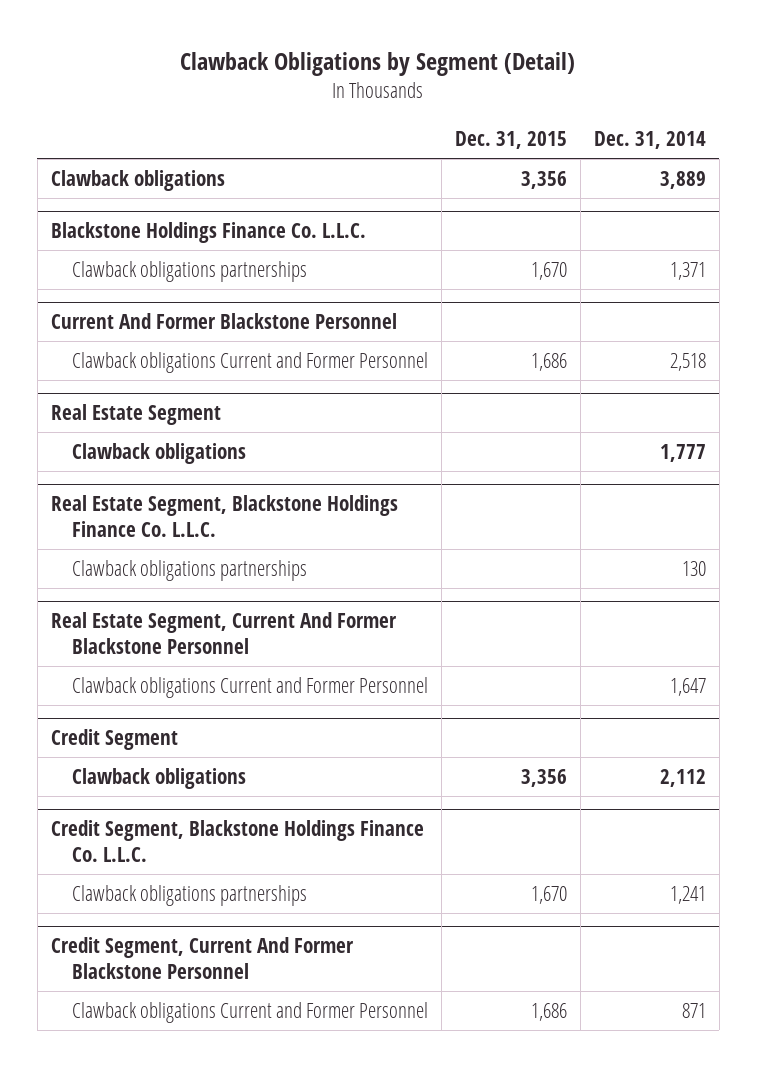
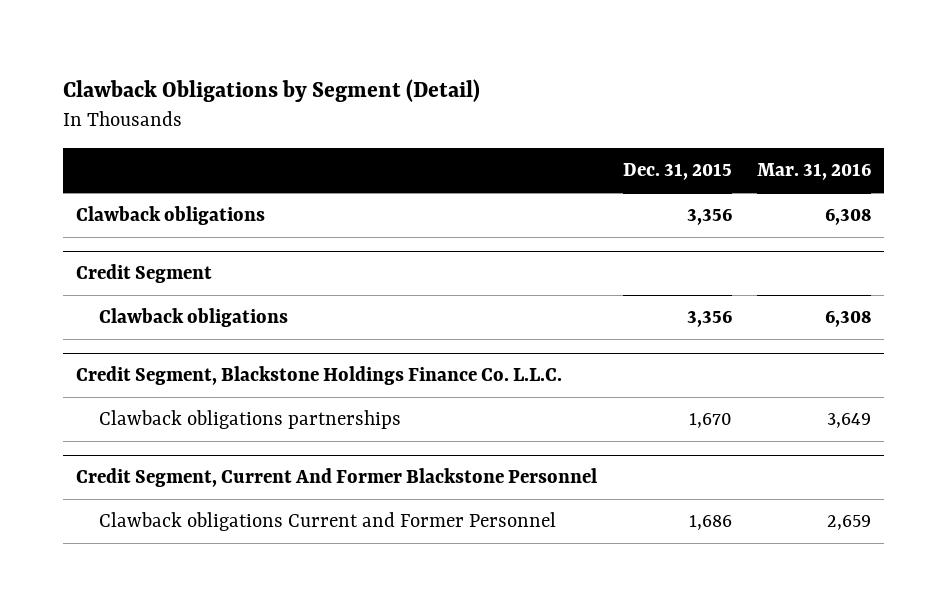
- | Dec. 31, 2015 | Dec. 31, 2014
+ | Dec. 31, 2015 | Mar. 31, 2016
- Blackstone Holdings Finance Co. L.L.C.
- Clawback obligations partnerships | 1,670 | 1,371
- Current And Former Blackstone Personnel
- Clawback obligations Current and Former Personnel | 1,686 | 2,518
- Real Estate Segment
- Clawback obligations | | 1,777
- Real Estate Segment, Blackstone Holdings Finance Co. L.L.C.
- Clawback obligations partnerships | | 130
- Real Estate Segment, Current And Former Blackstone Personnel
- Clawback obligations Current and Former Personnel | | 1,647

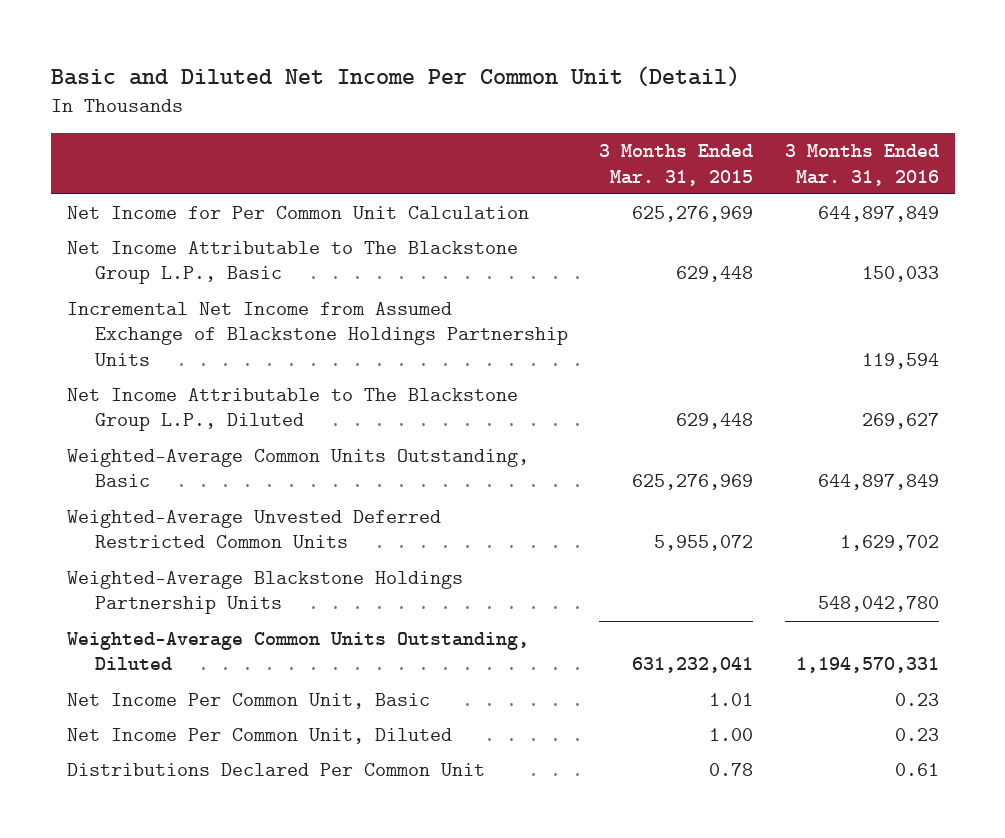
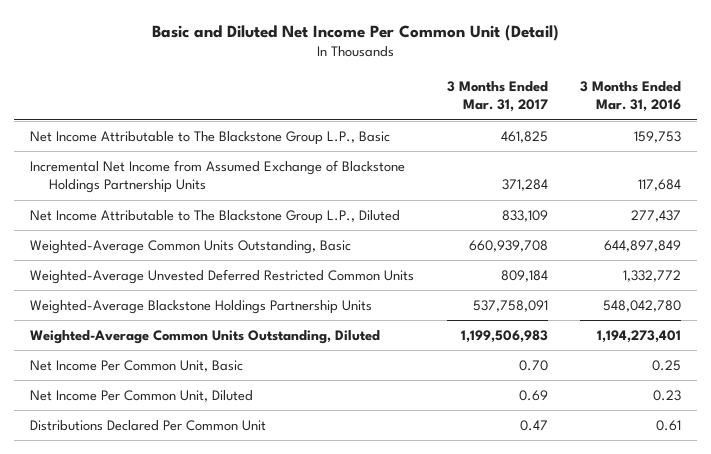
- | 3 Months Ended Mar. 31, 2015 | 3 Months Ended Mar. 31, 2016
+ | 3 Months Ended Mar. 31, 2017 | 3 Months Ended Mar. 31, 2016
- Net Income for Per Common Unit Calculation | 625,276,969 | 644,897,849
- Net Income Attributable to The Blackstone Group L.P., Basic | 629,448 | 150,033
- Incremental Net Income from Assumed Exchange of Blackstone Holdings Partnership Units | | 119,594
- Net Income Attributable to The Blackstone Group L.P., Diluted | 629,448 | 269,627
+ Net Income Attributable to The Blackstone Group L.P., Basic | 461,825 | 159,753
+ Incremental Net Income from Assumed Exchange of Blackstone Holdings Partnership Units | 371,284 | 117,684
+ Net Income Attributable to The Blackstone Group L.P., Diluted | 833,109 | 277,437
- Weighted-Average Unvested Deferred Restricted Common Units | 5,955,072 | 1,629,702
+ Weighted-Average Unvested Deferred Restricted Common Units | 809,184 | 1,332,772
- Weighted-Average Common Units Outstanding, Diluted | 631,232,041 | 1,194,570,331
- Net Income Per Common Unit, Basic | 1.01 | 0.23
+ Weighted-Average Common Units Outstanding, Diluted | 1,199,506,983 | 1,194,273,401
+ Net Income Per Common Unit, Basic | 0.70 | 0.25

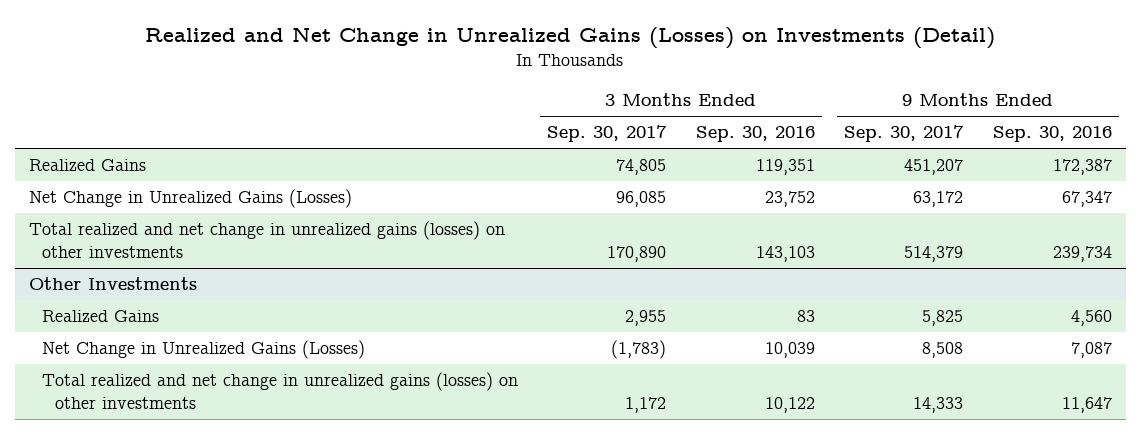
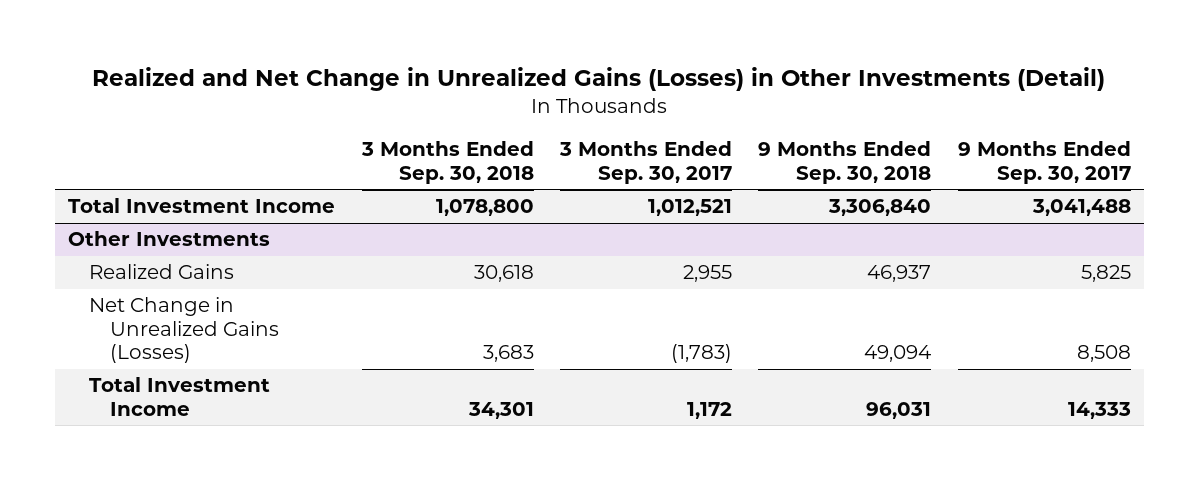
- Realized and Net Change in Unrealized Gains (Losses) on Investments (Detail)
+ Realized and Net Change in Unrealized Gains (Losses) in Other Investments (Detail)
- | 3 Months Ended Sep. 30, 2017 | 3 Months Ended Sep. 30, 2016 | 9 Months Ended Sep. 30, 2017 | 9 Months Ended Sep. 30, 2016
+ | 3 Months Ended Sep. 30, 2018 | 3 Months Ended Sep. 30, 2017 | 9 Months Ended Sep. 30, 2018 | 9 Months Ended Sep. 30, 2017
- Realized Gains | 74,805 | 119,351 | 451,207 | 172,387
- Net Change in Unrealized Gains (Losses) | 96,085 | 23,752 | 63,172 | 67,347
- Total realized and net change in unrealized gains (losses) on other investments | 170,890 | 143,103 | 514,379 | 239,734
+ Total Investment Income | 1,078,800 | 1,012,521 | 3,306,840 | 3,041,488
@ Other Investments
- Total realized and net change in unrealized gains (losses) on other investments | 1,172 | 10,122 | 14,333 | 11,647
+ Total Investment Income | 34,301 | 1,172 | 96,031 | 14,333

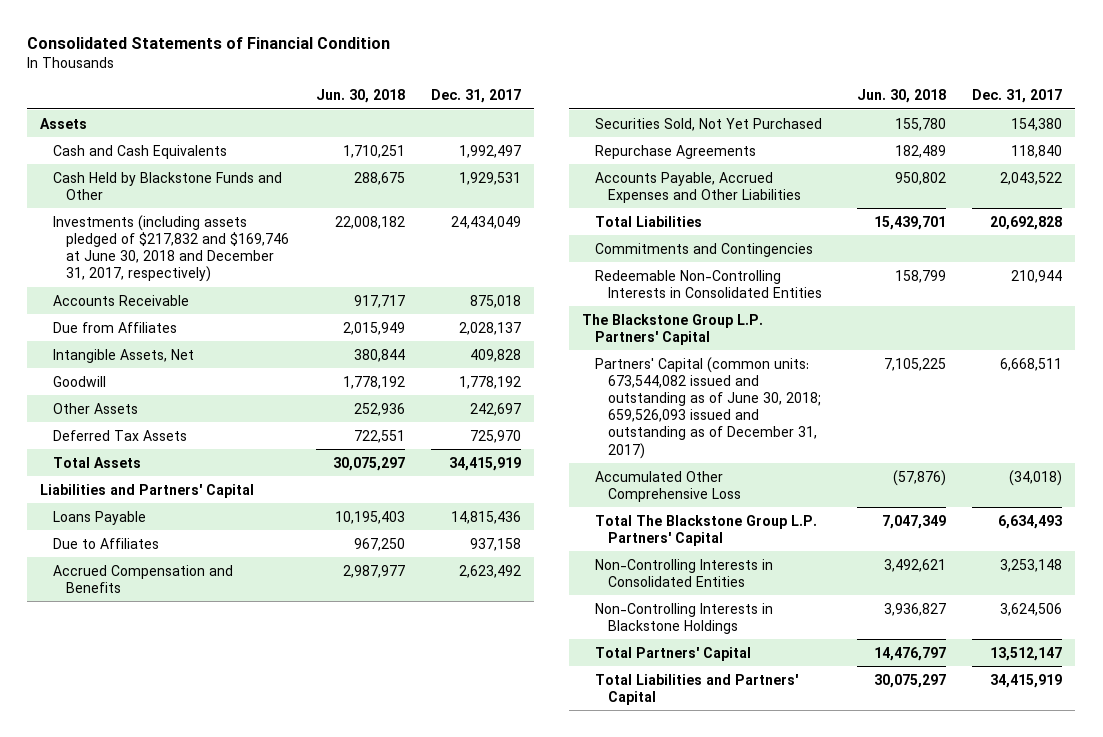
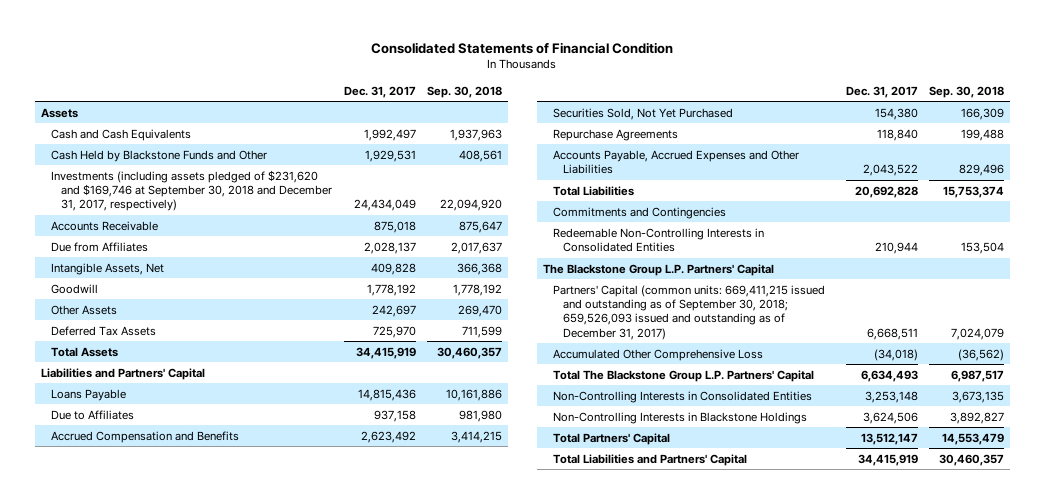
- | Jun. 30, 2018 | Dec. 31, 2017
+ | Dec. 31, 2017 | Sep. 30, 2018
- Investments (including assets pledged of $217,832 and $169,746 at June 30, 2018 and December 31, 2017, respectively) | 22,008,182 | 24,434,049
+ Investments (including assets pledged of $231,620 and $169,746 at September 30, 2018 and December 31, 2017, respectively) | 24,434,049 | 22,094,920
- Partners' Capital (common units: 673,544,082 issued and outstanding as of June 30, 2018; 659,526,093 issued and outstanding as of December 31, 2017) | 7,105,225 | 6,668,511
+ Partners' Capital (common units: 669,411,215 issued and outstanding as of September 30, 2018; 659,526,093 issued and outstanding as of December 31, 2017) | 6,668,511 | 7,024,079

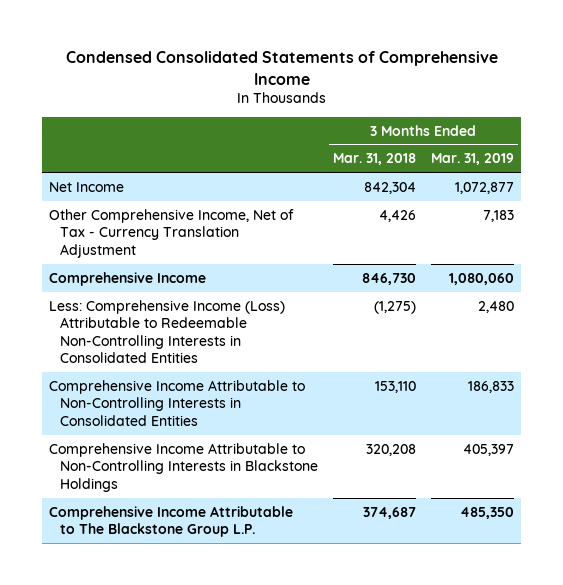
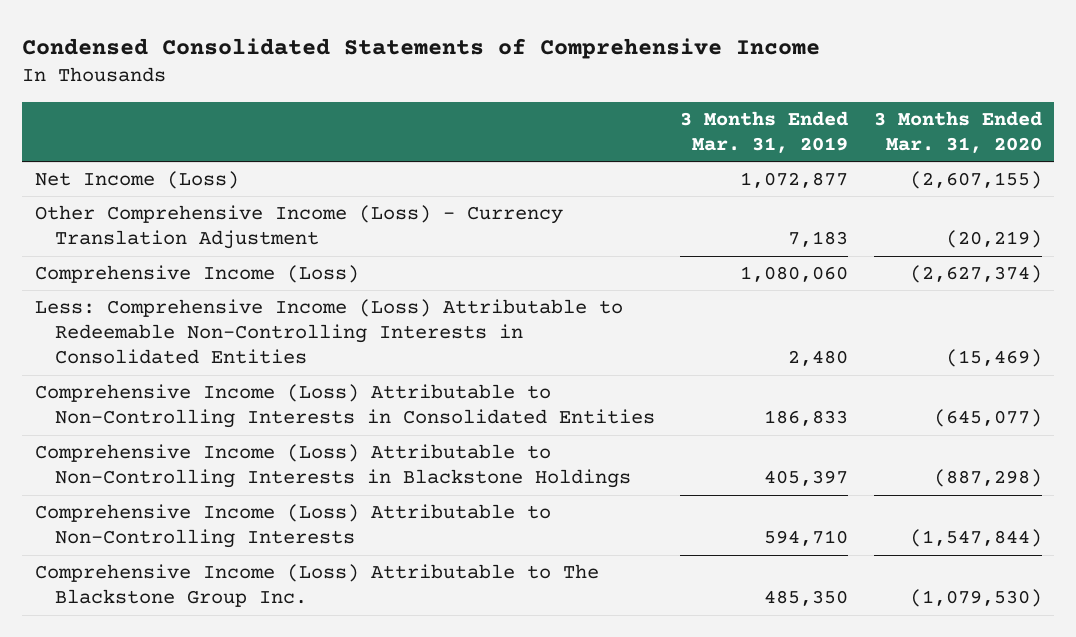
- | 3 Months Ended Mar. 31, 2018 | 3 Months Ended Mar. 31, 2019
+ | 3 Months Ended Mar. 31, 2019 | 3 Months Ended Mar. 31, 2020
- Net Income | 842,304 | 1,072,877
- Other Comprehensive Income, Net of Tax - Currency Translation Adjustment | 4,426 | 7,183
- Comprehensive Income | 846,730 | 1,080,060
+ Net Income (Loss) | 1,072,877 | (2,607,155)
+ Other Comprehensive Income (Loss) - Currency Translation Adjustment | 7,183 | (20,219)
+ Comprehensive Income (Loss) | 1,080,060 | (2,627,374)
- Comprehensive Income Attributable to Non-Controlling Interests in Consolidated Entities | 153,110 | 186,833
- Comprehensive Income Attributable to Non-Controlling Interests in Blackstone Holdings | 320,208 | 405,397
- Comprehensive Income Attributable to The Blackstone Group L.P. | 374,687 | 485,350
+ Comprehensive Income (Loss) Attributable to Non-Controlling Interests in Consolidated Entities | 186,833 | (645,077)
+ Comprehensive Income (Loss) Attributable to Non-Controlling Interests in Blackstone Holdings | 405,397 | (887,298)
+ Comprehensive Income (Loss) Attributable to Non-Controlling Interests | 594,710 | (1,547,844)
+ Comprehensive Income (Loss) Attributable to The Blackstone Group Inc. | 485,350 | (1,079,530)

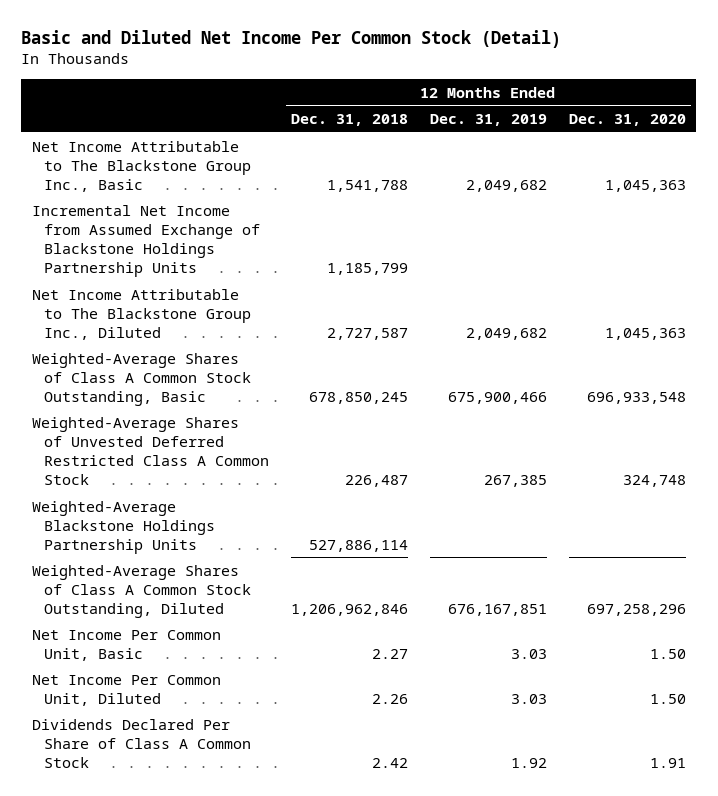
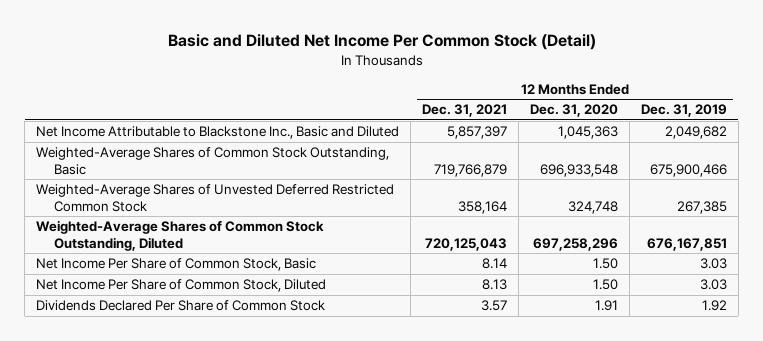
- | 12 Months Ended Dec. 31, 2018 | 12 Months Ended Dec. 31, 2019 | 12 Months Ended Dec. 31, 2020
+ | 12 Months Ended Dec. 31, 2021 | 12 Months Ended Dec. 31, 2020 | 12 Months Ended Dec. 31, 2019
- Net Income Attributable to The Blackstone Group Inc., Basic | 1,541,788 | 2,049,682 | 1,045,363
- Incremental Net Income from Assumed Exchange of Blackstone Holdings Partnership Units | 1,185,799 | |
- Net Income Attributable to The Blackstone Group Inc., Diluted | 2,727,587 | 2,049,682 | 1,045,363
- Weighted-Average Shares of Class A Common Stock Outstanding, Basic | 678,850,245 | 675,900,466 | 696,933,548
- Weighted-Average Shares of Unvested Deferred Restricted Class A Common Stock | 226,487 | 267,385 | 324,748
- Weighted-Average Blackstone Holdings Partnership Units | 527,886,114 | |
- Weighted-Average Shares of Class A Common Stock Outstanding, Diluted | 1,206,962,846 | 676,167,851 | 697,258,296
- Net Income Per Common Unit, Basic | 2.27 | 3.03 | 1.50
- Net Income Per Common Unit, Diluted | 2.26 | 3.03 | 1.50
- Dividends Declared Per Share of Class A Common Stock | 2.42 | 1.92 | 1.91
+ Net Income Attributable to Blackstone Inc., Basic and Diluted | 5,857,397 | 1,045,363 | 2,049,682
+ Weighted-Average Shares of Common Stock Outstanding, Basic | 719,766,879 | 696,933,548 | 675,900,466
+ Weighted-Average Shares of Unvested Deferred Restricted Common Stock | 358,164 | 324,748 | 267,385
+ Weighted-Average Shares of Common Stock Outstanding, Diluted | 720,125,043 | 697,258,296 | 676,167,851
+ Net Income Per Share of Common Stock, Basic | 8.14 | 1.50 | 3.03
+ Net Income Per Share of Common Stock, Diluted | 8.13 | 1.50 | 3.03
+ Dividends Declared Per Share of Common Stock | 3.57 | 1.91 | 1.92

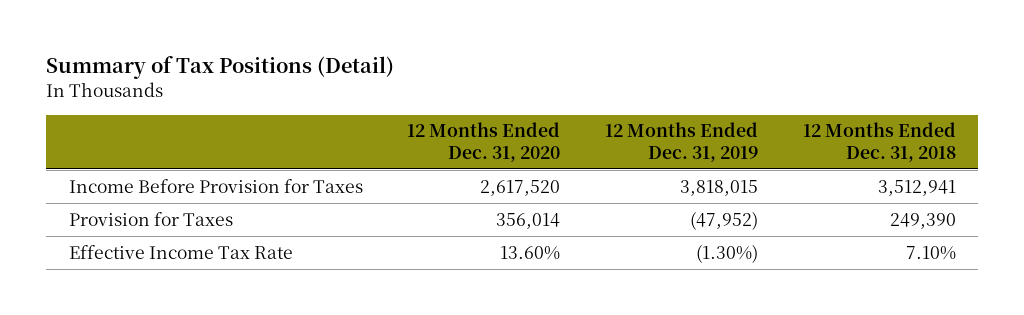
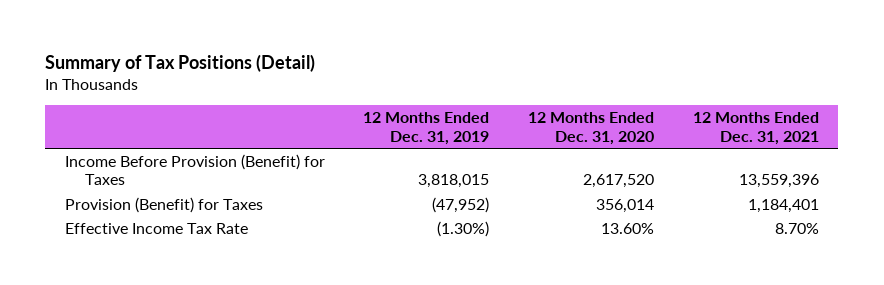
- | 12 Months Ended Dec. 31, 2020 | 12 Months Ended Dec. 31, 2019 | 12 Months Ended Dec. 31, 2018
+ | 12 Months Ended Dec. 31, 2019 | 12 Months Ended Dec. 31, 2020 | 12 Months Ended Dec. 31, 2021
- Income Before Provision for Taxes | 2,617,520 | 3,818,015 | 3,512,941
- Provision for Taxes | 356,014 | (47,952) | 249,390
+ Income Before Provision (Benefit) for Taxes | 3,818,015 | 2,617,520 | 13,559,396
+ Provision (Benefit) for Taxes | (47,952) | 356,014 | 1,184,401

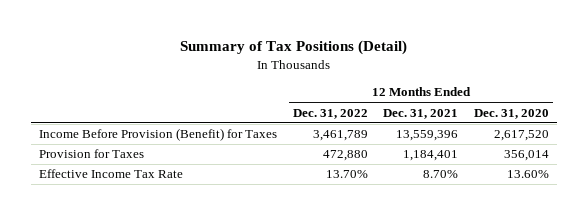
- | 12 Months Ended Dec. 31, 2019 | 12 Months Ended Dec. 31, 2020 | 12 Months Ended Dec. 31, 2021
+ | 12 Months Ended Dec. 31, 2022 | 12 Months Ended Dec. 31, 2021 | 12 Months Ended Dec. 31, 2020
- Provision (Benefit) for Taxes | (47,952) | 356,014 | 1,184,401
+ Provision for Taxes | 472,880 | 1,184,401 | 356,014

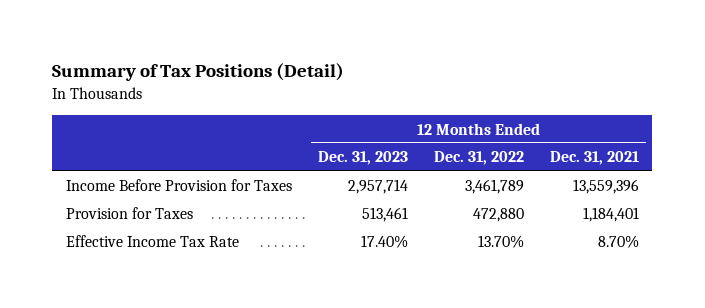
- | 12 Months Ended Dec. 31, 2022 | 12 Months Ended Dec. 31, 2021 | 12 Months Ended Dec. 31, 2020
+ | 12 Months Ended Dec. 31, 2023 | 12 Months Ended Dec. 31, 2022 | 12 Months Ended Dec. 31, 2021
- Income Before Provision (Benefit) for Taxes | 3,461,789 | 13,559,396 | 2,617,520
+ Income Before Provision for Taxes | 2,957,714 | 3,461,789 | 13,559,396

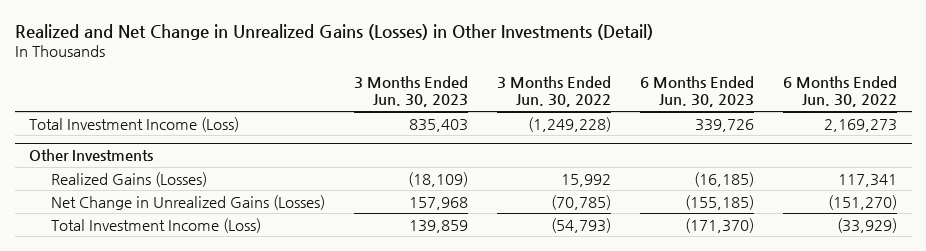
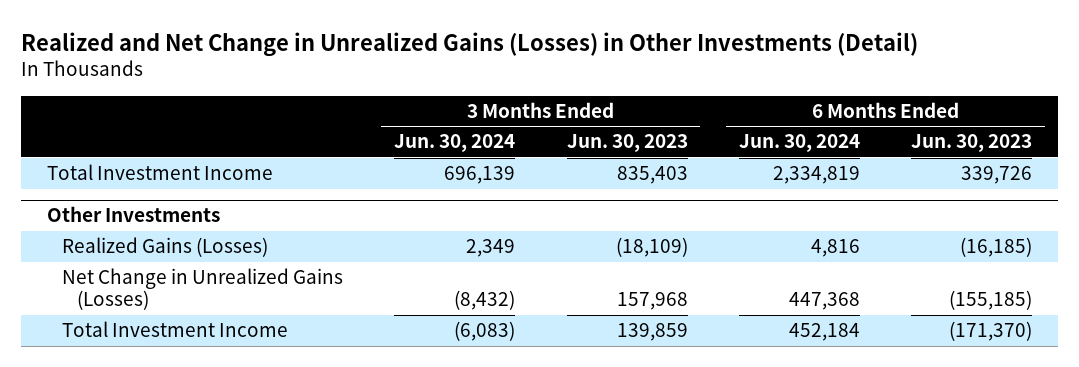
- | 3 Months Ended Jun. 30, 2023 | 3 Months Ended Jun. 30, 2022 | 6 Months Ended Jun. 30, 2023 | 6 Months Ended Jun. 30, 2022
+ | 3 Months Ended Jun. 30, 2024 | 3 Months Ended Jun. 30, 2023 | 6 Months Ended Jun. 30, 2024 | 6 Months Ended Jun. 30, 2023
- Total Investment Income (Loss) | 835,403 | (1,249,228) | 339,726 | 2,169,273
+ Total Investment Income | 696,139 | 835,403 | 2,334,819 | 339,726
@ Other Investments
- Total Investment Income (Loss) | 139,859 | (54,793) | (171,370) | (33,929)
+ Total Investment Income | (6,083) | 139,859 | 452,184 | (171,370)

